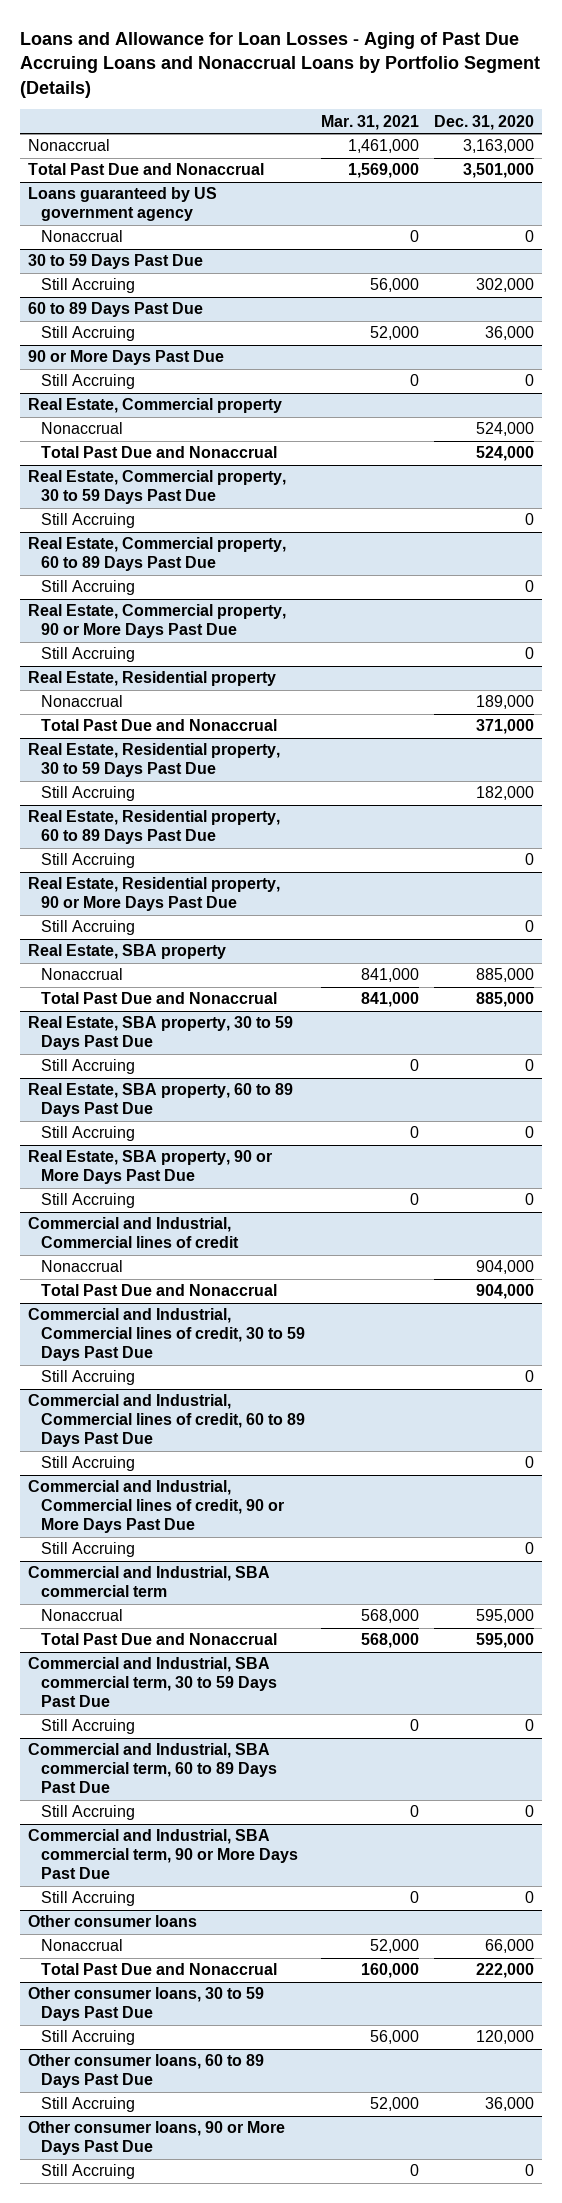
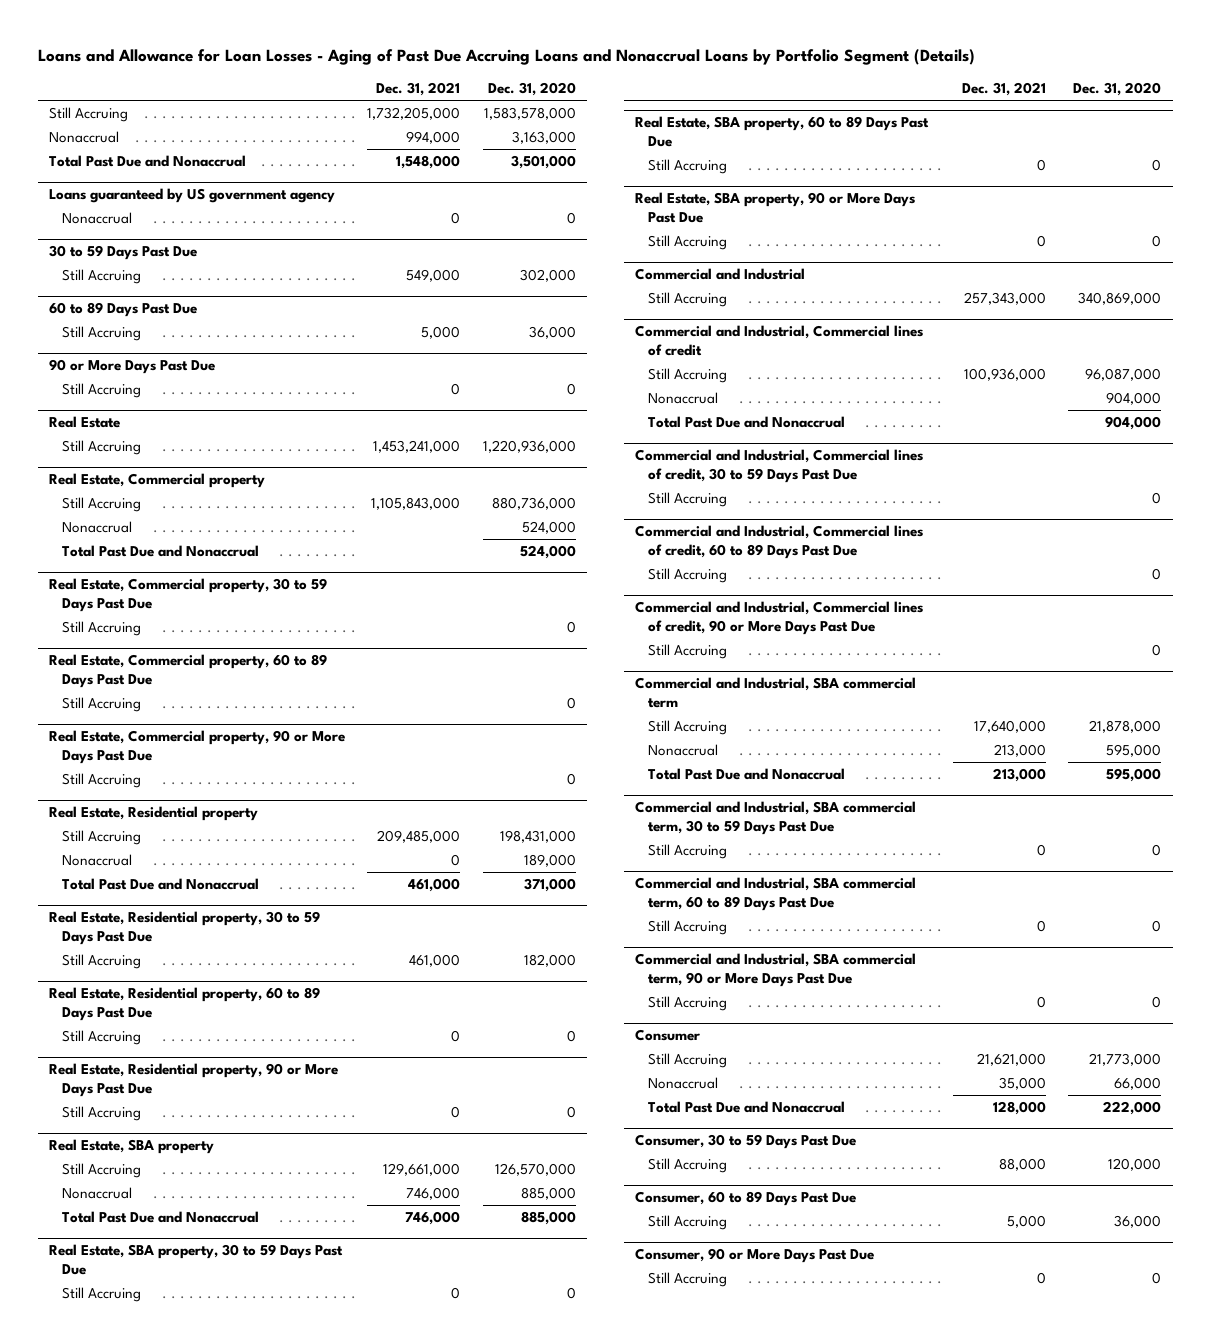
- | Mar. 31, 2021 | Dec. 31, 2020
+ | Dec. 31, 2021 | Dec. 31, 2020
+ Still Accruing | 1,732,205,000 | 1,583,578,000
+ Real Estate
+ Still Accruing | 1,453,241,000 | 1,220,936,000
@ Real Estate, Commercial property
+ Still Accruing | 1,105,843,000 | 880,736,000
@ Real Estate, Residential property
+ Still Accruing | 209,485,000 | 198,431,000
@ Real Estate, SBA property
+ Still Accruing | 129,661,000 | 126,570,000
+ Commercial and Industrial
+ Still Accruing | 257,343,000 | 340,869,000
@ Commercial and Industrial, Commercial lines of credit
+ Still Accruing | 100,936,000 | 96,087,000
@ Commercial and Industrial, SBA commercial term
+ Still Accruing | 17,640,000 | 21,878,000
- Other consumer loans
+ Consumer
+ Still Accruing | 21,621,000 | 21,773,000
- Other consumer loans, 30 to 59 Days Past Due
+ Consumer, 30 to 59 Days Past Due
- Other consumer loans, 60 to 89 Days Past Due
+ Consumer, 60 to 89 Days Past Due
- Other consumer loans, 90 or More Days Past Due
+ Consumer, 90 or More Days Past Due

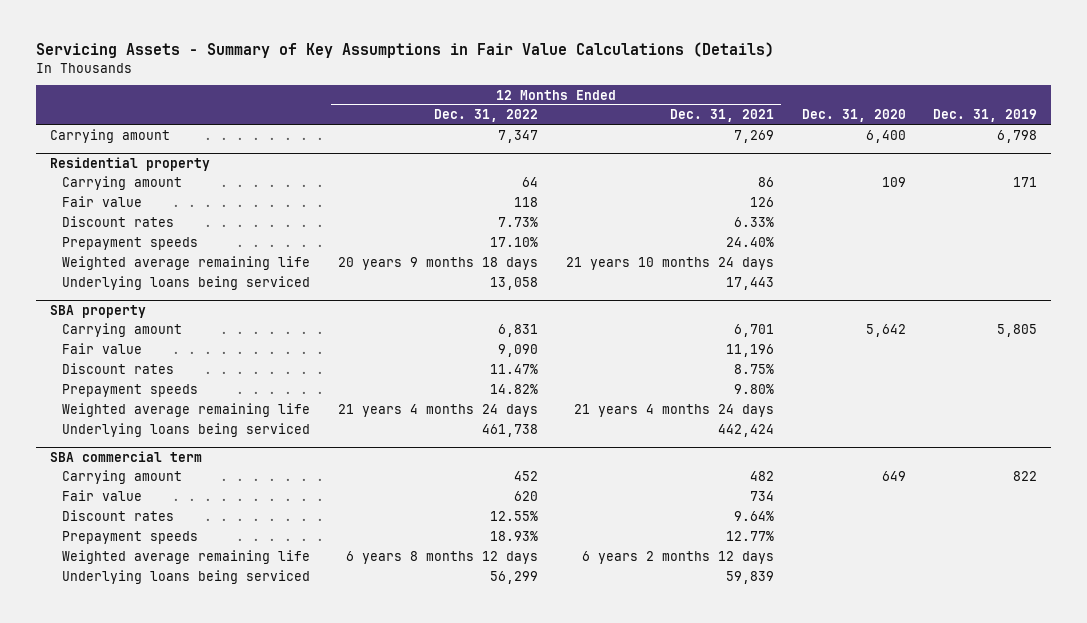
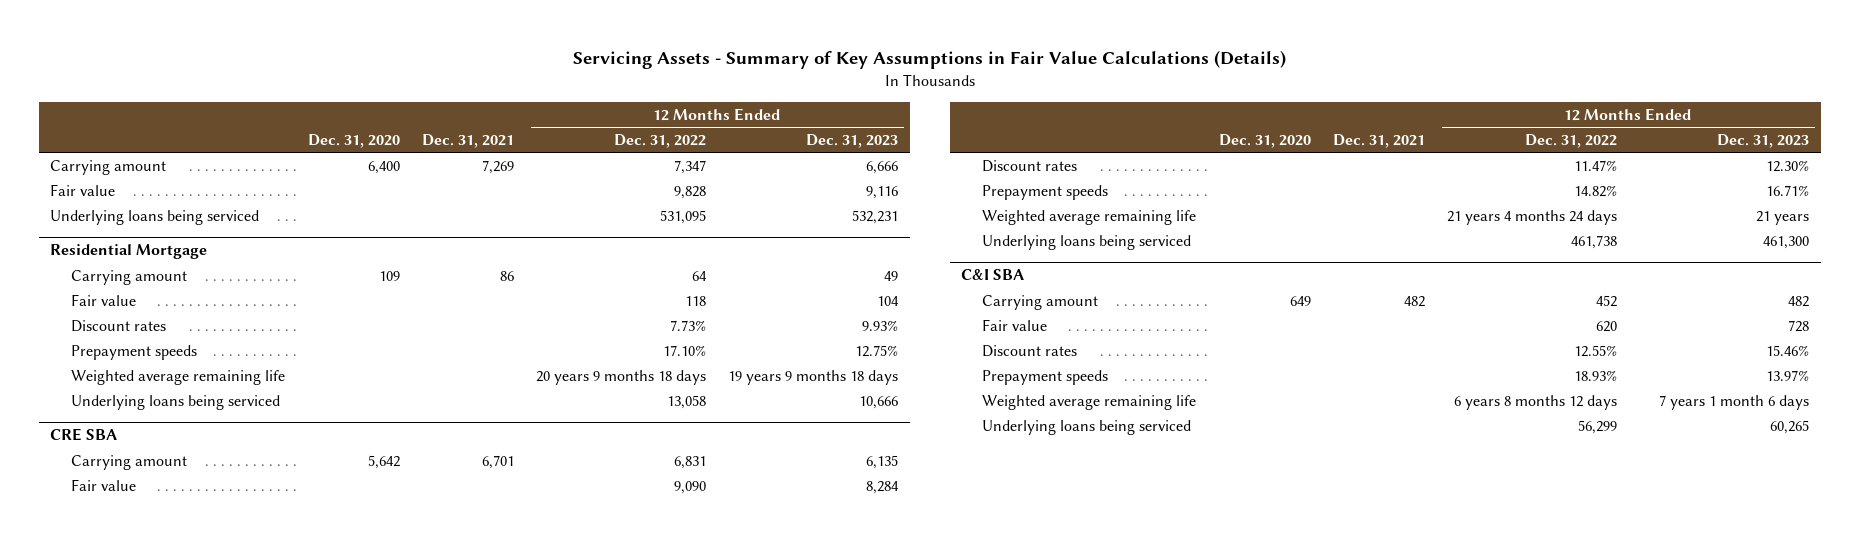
- | 12 Months Ended Dec. 31, 2022 | 12 Months Ended Dec. 31, 2021 | Dec. 31, 2020 | Dec. 31, 2019
+ | Dec. 31, 2020 | Dec. 31, 2021 | 12 Months Ended Dec. 31, 2022 | 12 Months Ended Dec. 31, 2023
- Residential property
+ Fair value | | | 9,828 | 9,116
+ Underlying loans being serviced | | | 531,095 | 532,231
+ Residential Mortgage
- SBA property
+ CRE SBA
- SBA commercial term
+ C&I SBA

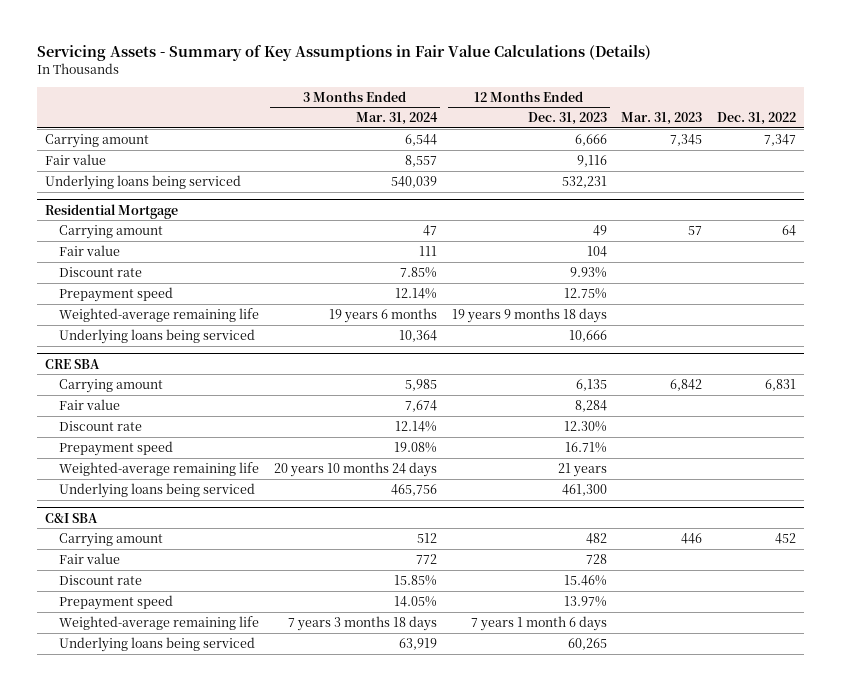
- | Dec. 31, 2020 | Dec. 31, 2021 | 12 Months Ended Dec. 31, 2022 | 12 Months Ended Dec. 31, 2023
+ | 3 Months Ended Mar. 31, 2024 | 12 Months Ended Dec. 31, 2023 | Mar. 31, 2023 | Dec. 31, 2022
@ Residential Mortgage
- Discount rates | | | 7.73% | 9.93%
- Prepayment speeds | | | 17.10% | 12.75%
- Weighted average remaining life | | | 20 years 9 months 18 days | 19 years 9 months 18 days
+ Discount rate | 7.85% | 9.93% | |
+ Prepayment speed | 12.14% | 12.75% | |
+ Weighted-average remaining life | 19 years 6 months | 19 years 9 months 18 days | |
@ CRE SBA
- Discount rates | | | 11.47% | 12.30%
- Prepayment speeds | | | 14.82% | 16.71%
- Weighted average remaining life | | | 21 years 4 months 24 days | 21 years
+ Discount rate | 12.14% | 12.30% | |
+ Prepayment speed | 19.08% | 16.71% | |
+ Weighted-average remaining life | 20 years 10 months 24 days | 21 years | |
@ C&I SBA
- Discount rates | | | 12.55% | 15.46%
- Prepayment speeds | | | 18.93% | 13.97%
- Weighted average remaining life | | | 6 years 8 months 12 days | 7 years 1 month 6 days
+ Discount rate | 15.85% | 15.46% | |
+ Prepayment speed | 14.05% | 13.97% | |
+ Weighted-average remaining life | 7 years 3 months 18 days | 7 years 1 month 6 days | |

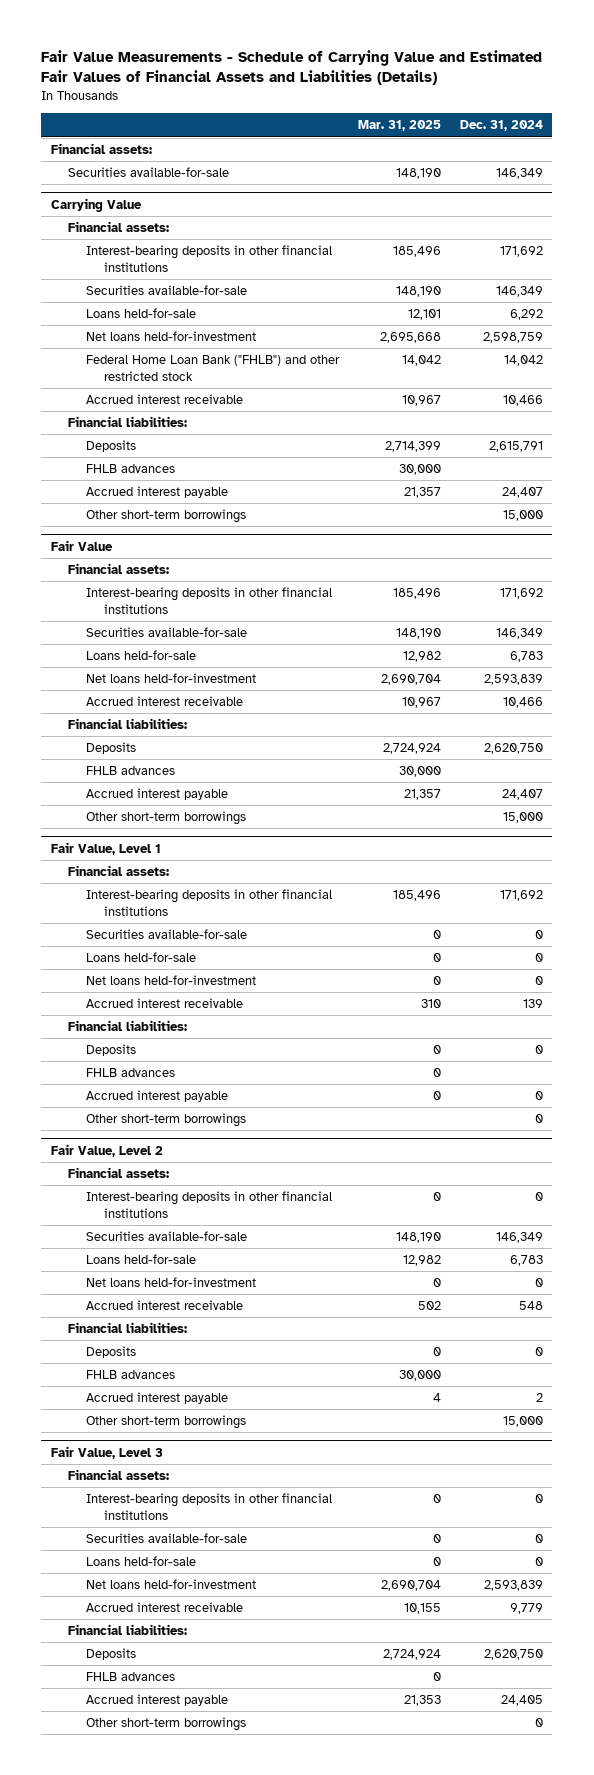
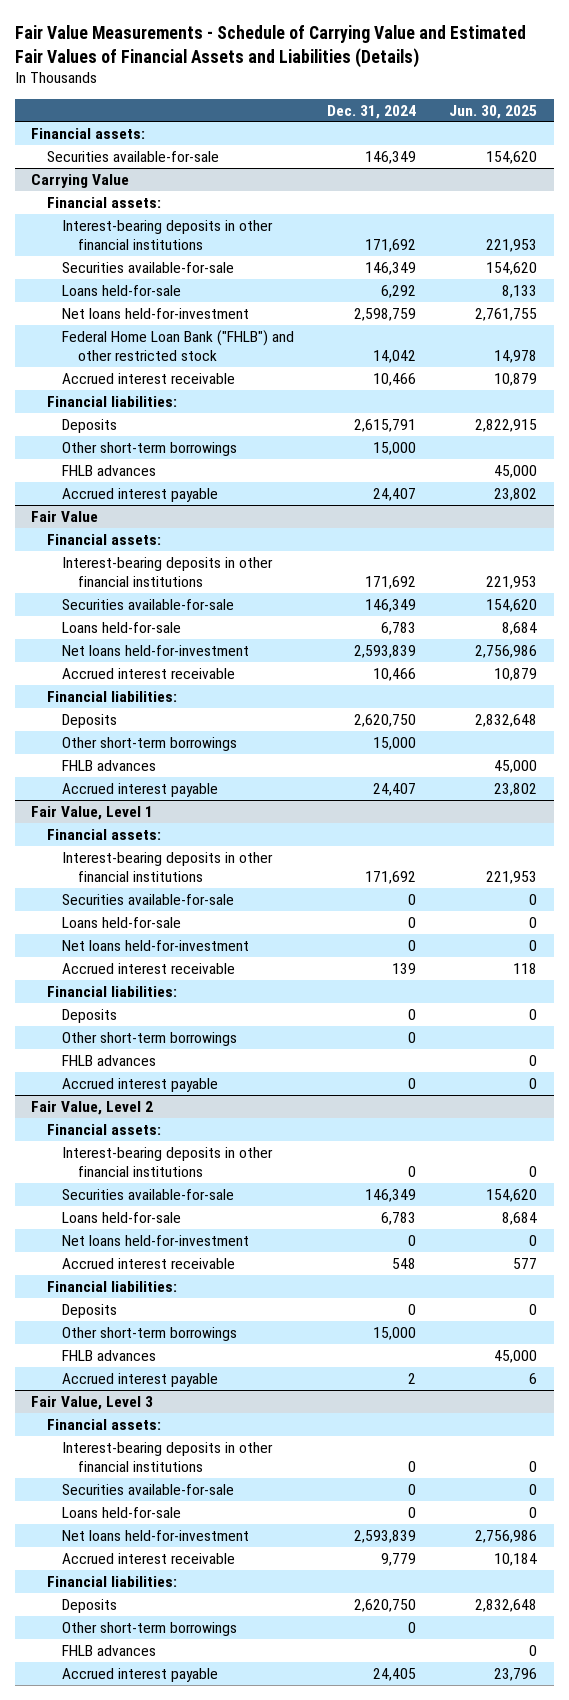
- | Mar. 31, 2025 | Dec. 31, 2024
+ | Dec. 31, 2024 | Jun. 30, 2025
@ Carrying Value
moved up: Other short-term borrowings | 15,000 |
@ Fair Value
moved up: Other short-term borrowings | 15,000 |
@ Fair Value, Level 1
moved up: Other short-term borrowings | 0 |
@ Fair Value, Level 2
moved up: Other short-term borrowings | 15,000 |
@ Fair Value, Level 3
moved up: Other short-term borrowings | 0 |

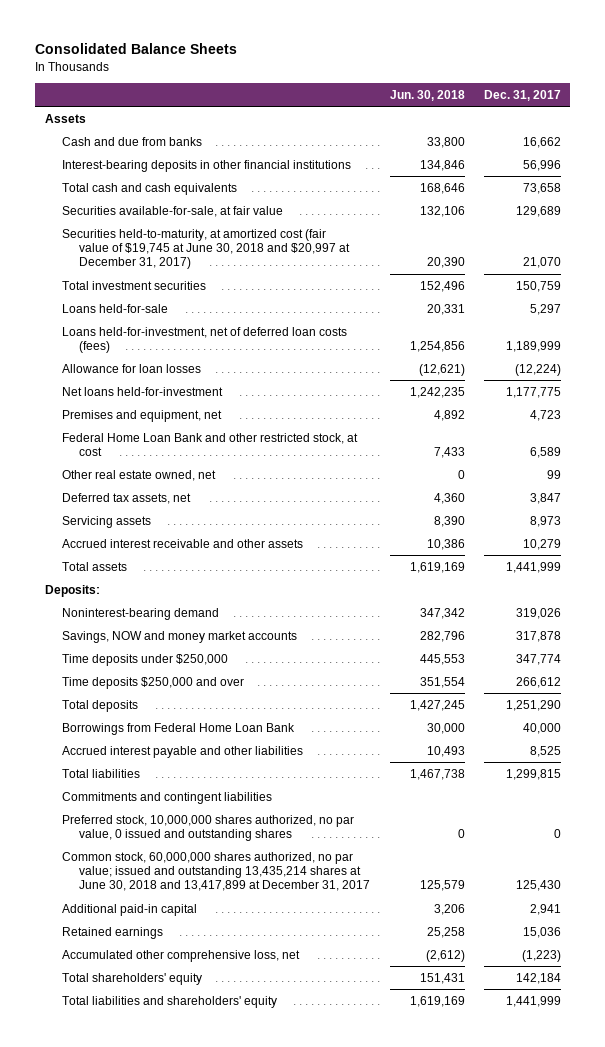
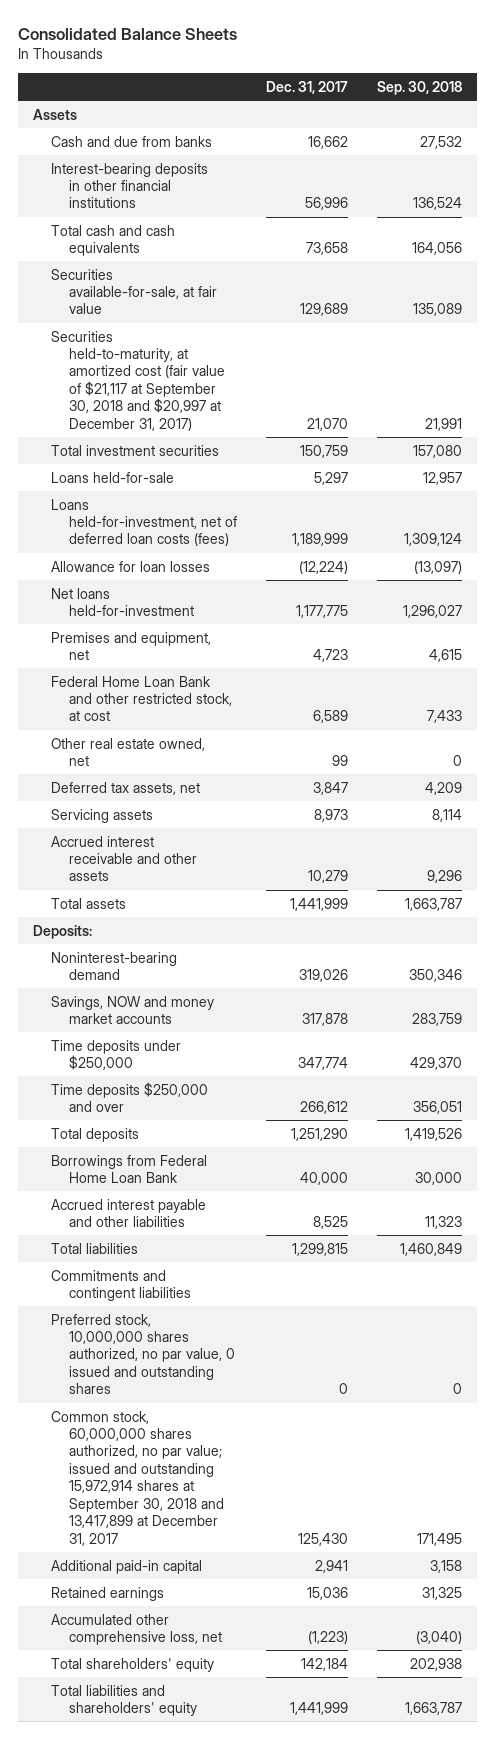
- | Jun. 30, 2018 | Dec. 31, 2017
+ | Dec. 31, 2017 | Sep. 30, 2018
- Securities held-to-maturity, at amortized cost (fair value of $19,745 at June 30, 2018 and $20,997 at December 31, 2017) | 20,390 | 21,070
+ Securities held-to-maturity, at amortized cost (fair value of $21,117 at September 30, 2018 and $20,997 at December 31, 2017) | 21,070 | 21,991
- Common stock, 60,000,000 shares authorized, no par value; issued and outstanding 13,435,214 shares at June 30, 2018 and 13,417,899 at December 31, 2017 | 125,579 | 125,430
+ Common stock, 60,000,000 shares authorized, no par value; issued and outstanding 15,972,914 shares at September 30, 2018 and 13,417,899 at December 31, 2017 | 125,430 | 171,495

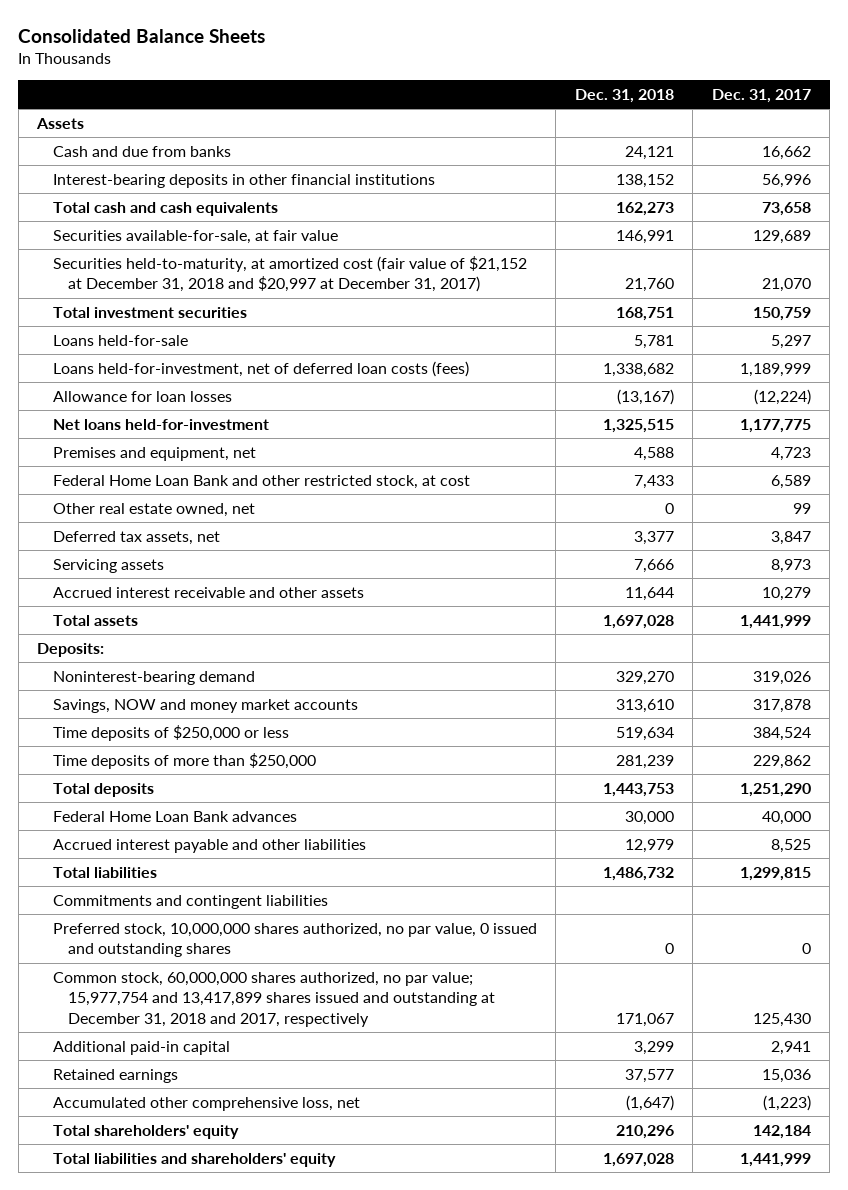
- | Dec. 31, 2017 | Sep. 30, 2018
+ | Dec. 31, 2018 | Dec. 31, 2017
- Securities held-to-maturity, at amortized cost (fair value of $21,117 at September 30, 2018 and $20,997 at December 31, 2017) | 21,070 | 21,991
+ Securities held-to-maturity, at amortized cost (fair value of $21,152 at December 31, 2018 and $20,997 at December 31, 2017) | 21,760 | 21,070
- Time deposits under $250,000 | 347,774 | 429,370
- Time deposits $250,000 and over | 266,612 | 356,051
+ Time deposits of $250,000 or less | 519,634 | 384,524
+ Time deposits of more than $250,000 | 281,239 | 229,862
- Borrowings from Federal Home Loan Bank | 40,000 | 30,000
+ Federal Home Loan Bank advances | 30,000 | 40,000
- Common stock, 60,000,000 shares authorized, no par value; issued and outstanding 15,972,914 shares at September 30, 2018 and 13,417,899 at December 31, 2017 | 125,430 | 171,495
+ Common stock, 60,000,000 shares authorized, no par value; 15,977,754 and 13,417,899 shares issued and outstanding at December 31, 2018 and 2017, respectively | 171,067 | 125,430

